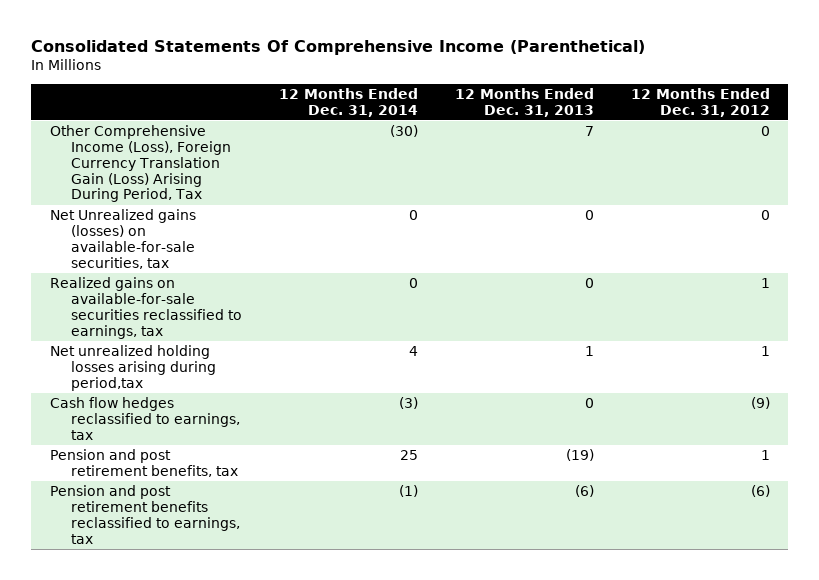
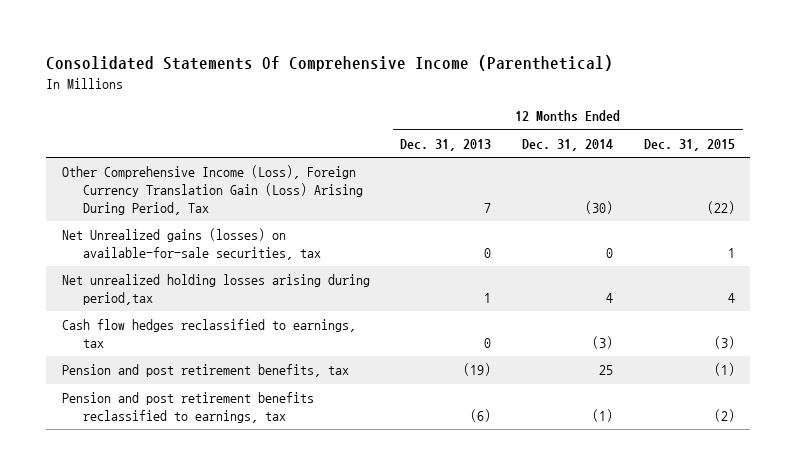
- | 12 Months Ended Dec. 31, 2014 | 12 Months Ended Dec. 31, 2013 | 12 Months Ended Dec. 31, 2012
+ | 12 Months Ended Dec. 31, 2013 | 12 Months Ended Dec. 31, 2014 | 12 Months Ended Dec. 31, 2015
- Realized gains on available-for-sale securities reclassified to earnings, tax | 0 | 0 | 1

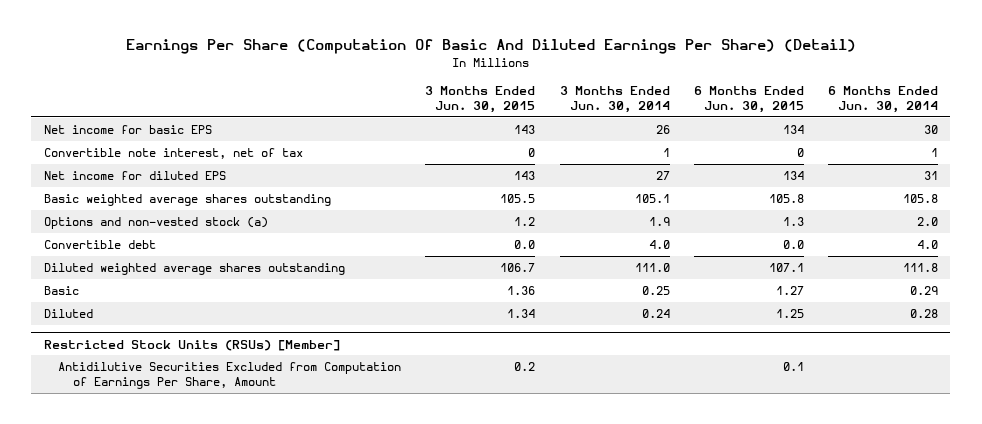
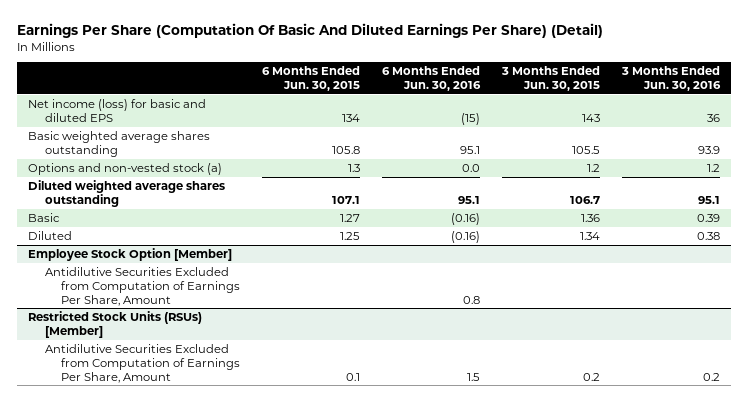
- | 3 Months Ended Jun. 30, 2015 | 3 Months Ended Jun. 30, 2014 | 6 Months Ended Jun. 30, 2015 | 6 Months Ended Jun. 30, 2014
+ | 6 Months Ended Jun. 30, 2015 | 6 Months Ended Jun. 30, 2016 | 3 Months Ended Jun. 30, 2015 | 3 Months Ended Jun. 30, 2016
- Net income for basic EPS | 143 | 26 | 134 | 30
- Convertible note interest, net of tax | 0 | 1 | 0 | 1
- Net income for diluted EPS | 143 | 27 | 134 | 31
+ Net income (loss) for basic and diluted EPS | 134 | (15) | 143 | 36
- Convertible debt | 0.0 | 4.0 | 0.0 | 4.0
+ Employee Stock Option [Member]
+ Antidilutive Securities Excluded from Computation of Earnings Per Share, Amount | | 0.8 | |

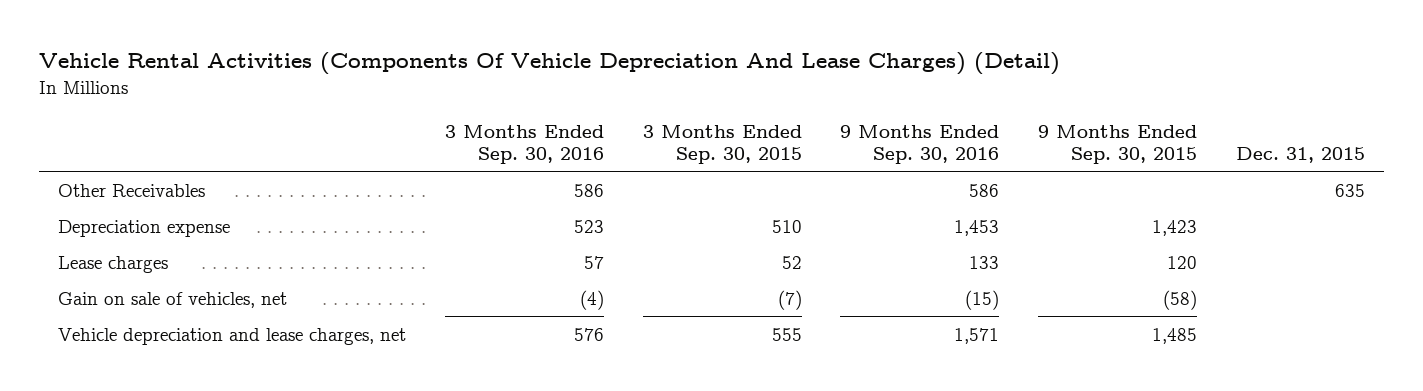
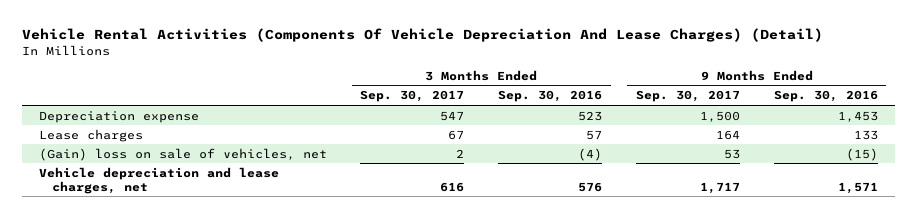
- | 3 Months Ended Sep. 30, 2016 | 3 Months Ended Sep. 30, 2015 | 9 Months Ended Sep. 30, 2016 | 9 Months Ended Sep. 30, 2015 | Dec. 31, 2015
+ | 3 Months Ended Sep. 30, 2017 | 3 Months Ended Sep. 30, 2016 | 9 Months Ended Sep. 30, 2017 | 9 Months Ended Sep. 30, 2016
- Other Receivables | 586 | | 586 | | 635
- Gain on sale of vehicles, net | (4) | (7) | (15) | (58) |
+ (Gain) loss on sale of vehicles, net | 2 | (4) | 53 | (15)

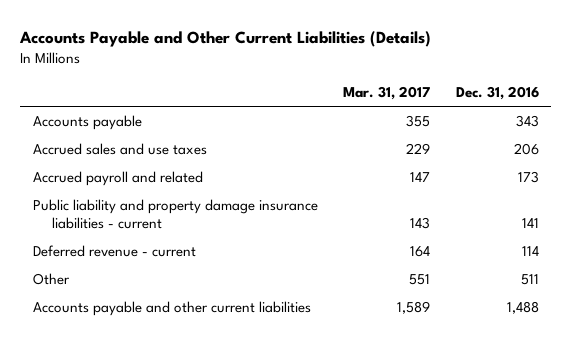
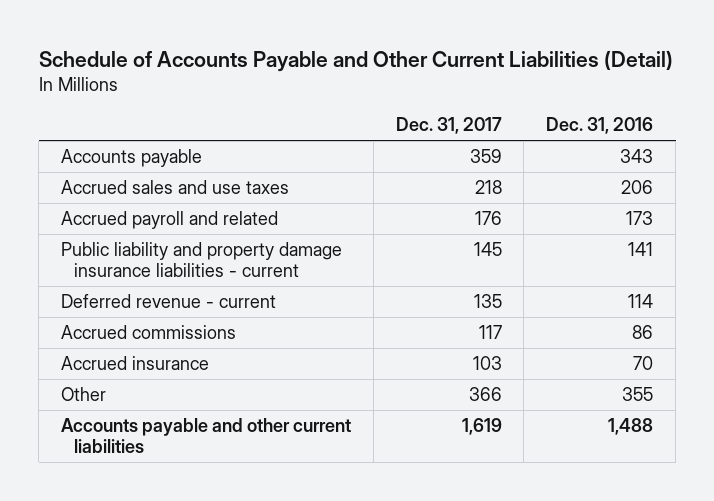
- Accounts Payable and Other Current Liabilities (Details)
+ Schedule of Accounts Payable and Other Current Liabilities (Detail)
- | Mar. 31, 2017 | Dec. 31, 2016
+ | Dec. 31, 2017 | Dec. 31, 2016
- Other | 551 | 511
+ Accrued commissions | 117 | 86
+ Accrued insurance | 103 | 70
+ Other | 366 | 355

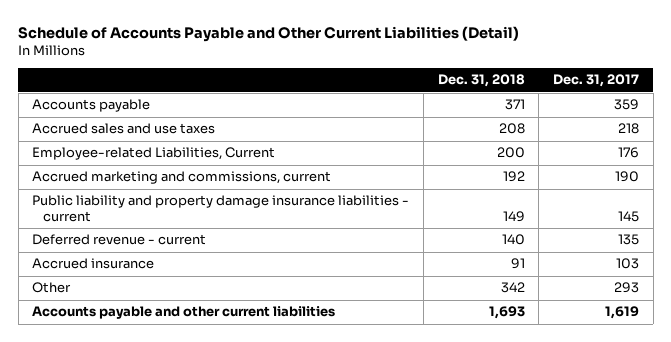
- | Dec. 31, 2017 | Dec. 31, 2016
+ | Dec. 31, 2018 | Dec. 31, 2017
- Accrued payroll and related | 176 | 173
+ Employee-related Liabilities, Current | 200 | 176
+ Accrued marketing and commissions, current | 192 | 190
- Accrued commissions | 117 | 86
- Other | 366 | 355
+ Other | 342 | 293

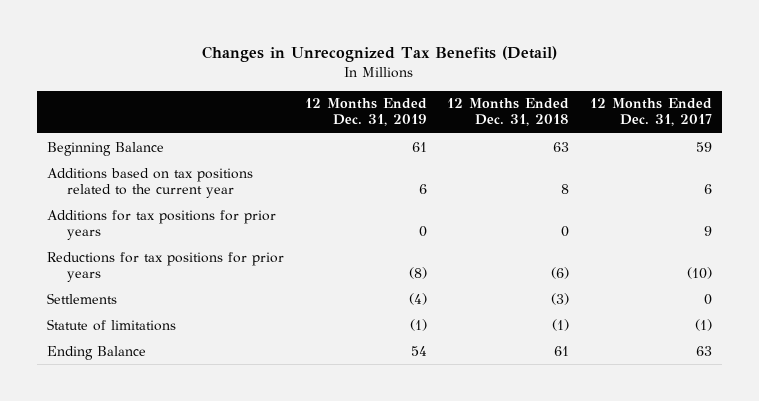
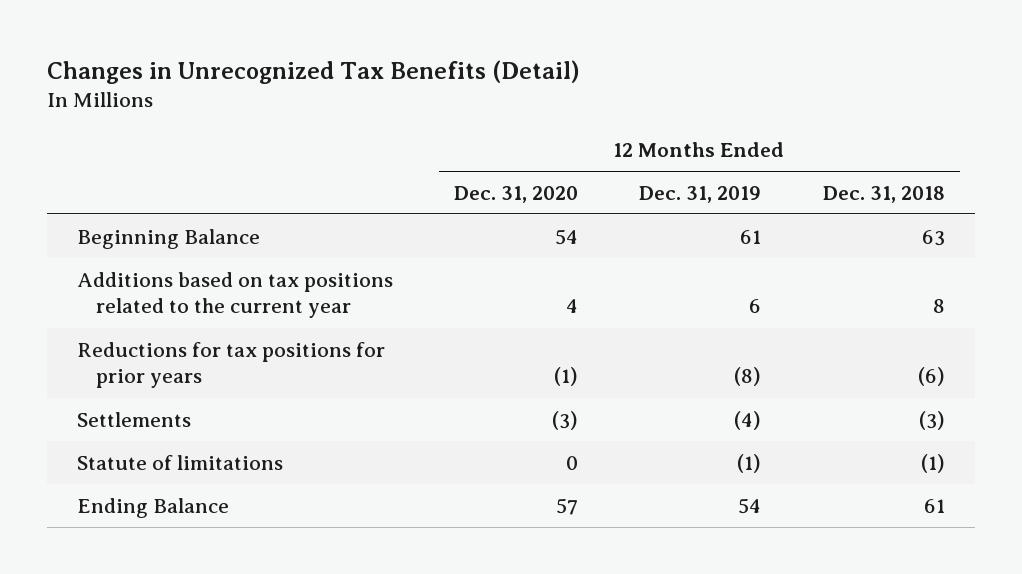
- | 12 Months Ended Dec. 31, 2019 | 12 Months Ended Dec. 31, 2018 | 12 Months Ended Dec. 31, 2017
+ | 12 Months Ended Dec. 31, 2020 | 12 Months Ended Dec. 31, 2019 | 12 Months Ended Dec. 31, 2018
- Additions for tax positions for prior years | 0 | 0 | 9

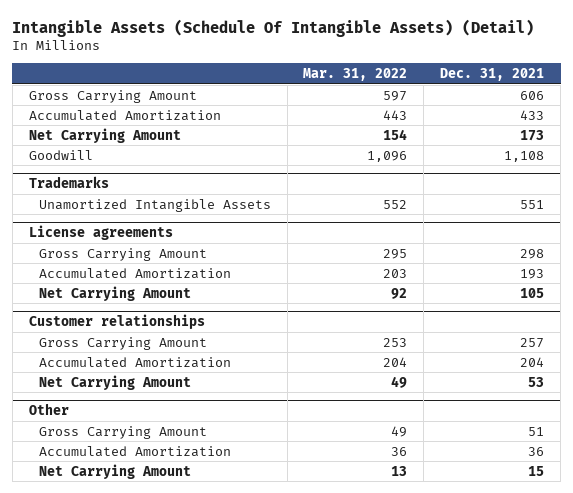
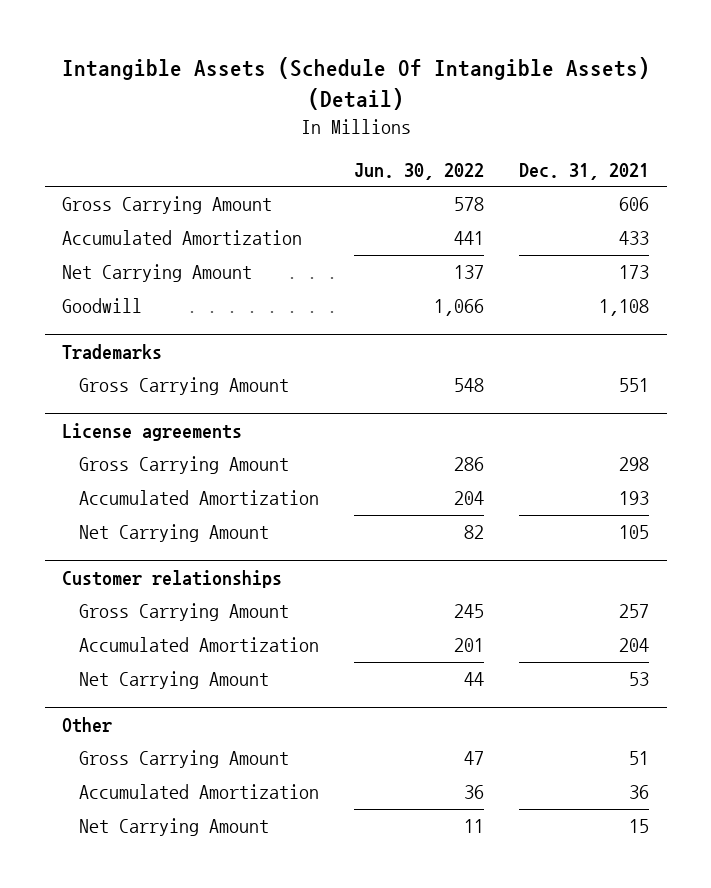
- | Mar. 31, 2022 | Dec. 31, 2021
+ | Jun. 30, 2022 | Dec. 31, 2021
@ Trademarks
- Unamortized Intangible Assets | 552 | 551
+ Gross Carrying Amount | 548 | 551

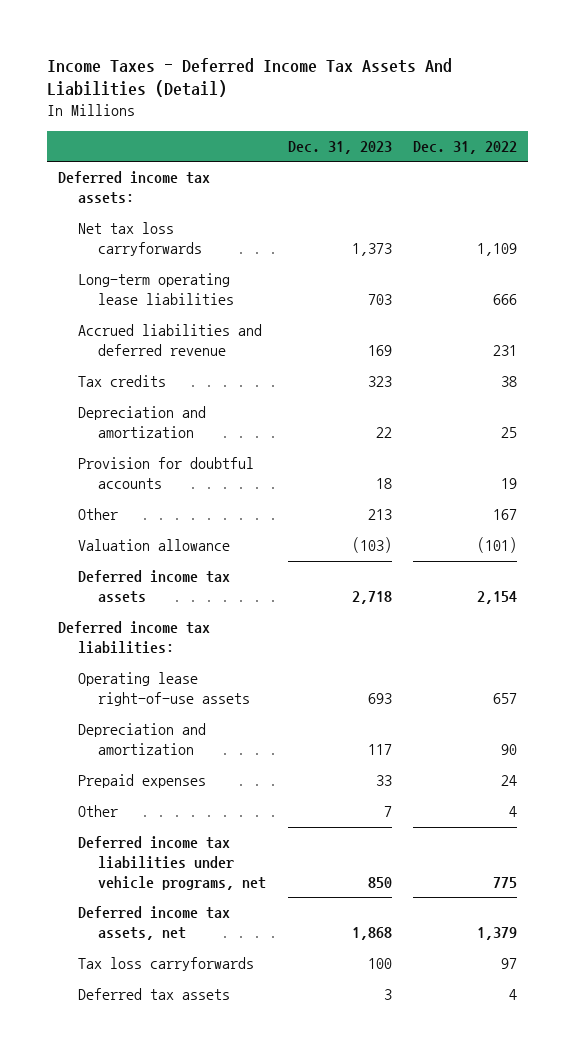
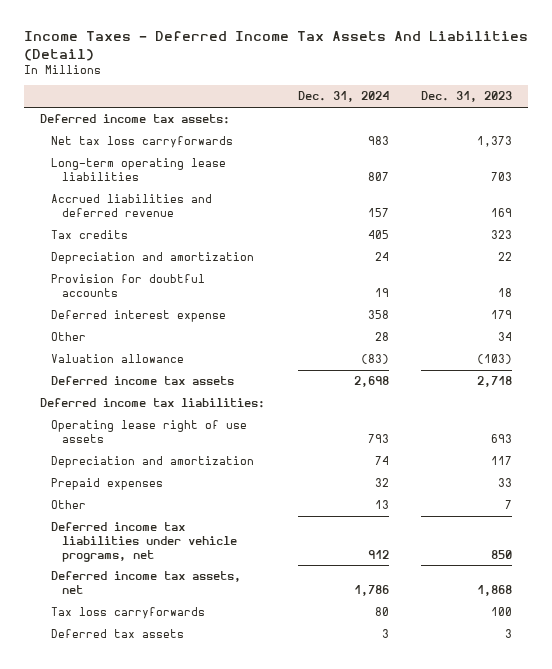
- | Dec. 31, 2023 | Dec. 31, 2022
+ | Dec. 31, 2024 | Dec. 31, 2023
- Other | 213 | 167
+ Deferred interest expense | 358 | 179
+ Other | 28 | 34
- Operating lease right-of-use assets | 693 | 657
+ Operating lease right of use assets | 793 | 693

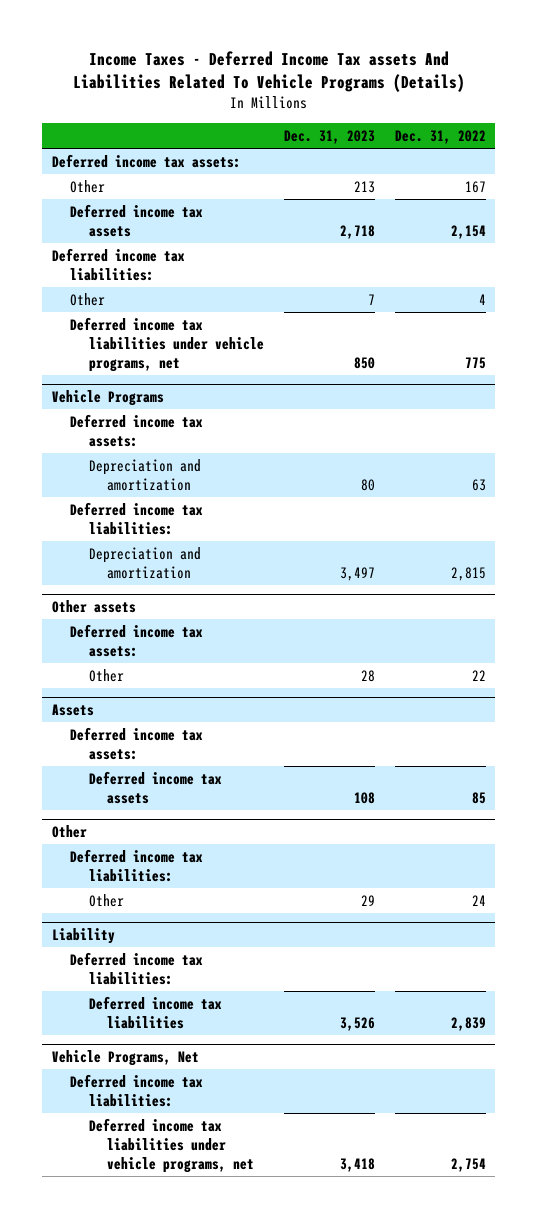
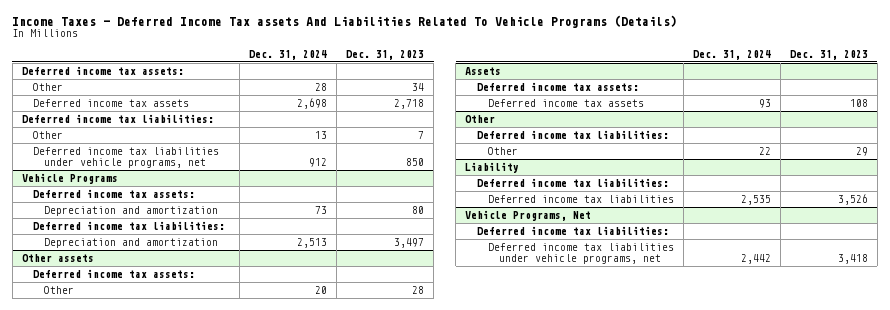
- | Dec. 31, 2023 | Dec. 31, 2022
+ | Dec. 31, 2024 | Dec. 31, 2023
- Other | 213 | 167
+ Other | 28 | 34

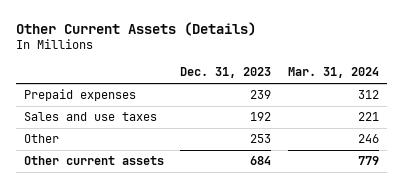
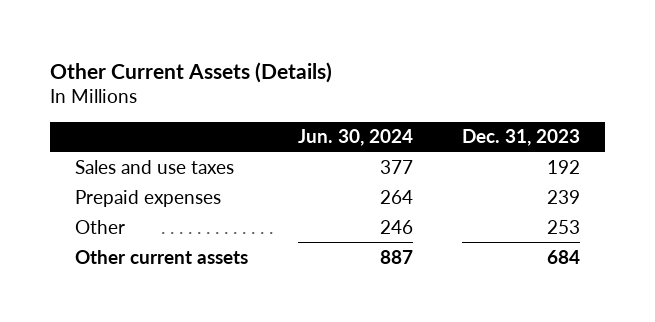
- | Dec. 31, 2023 | Mar. 31, 2024
+ | Jun. 30, 2024 | Dec. 31, 2023
moved down: Prepaid expenses | 264 | 239

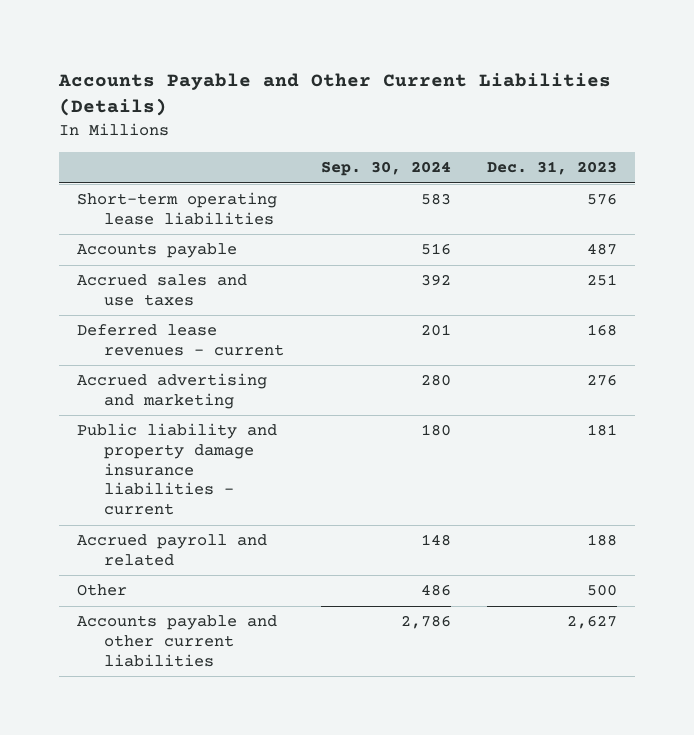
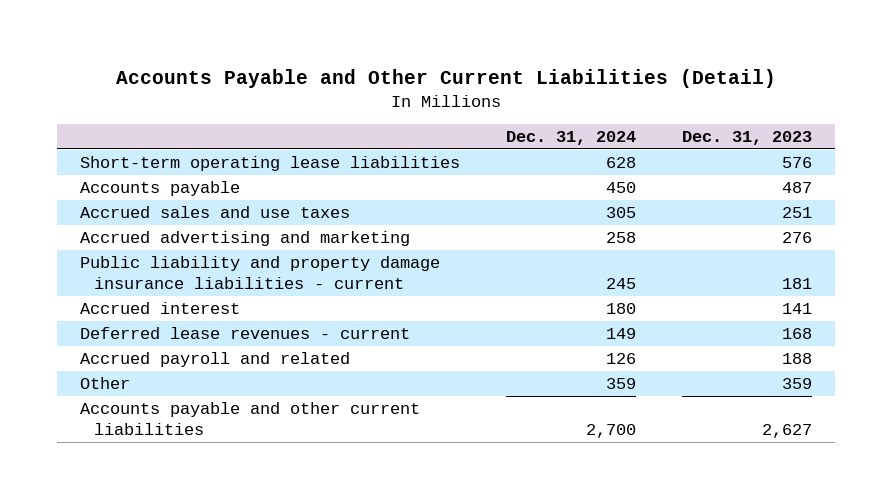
- Accounts Payable and Other Current Liabilities (Details)
+ Accounts Payable and Other Current Liabilities (Detail)
- | Sep. 30, 2024 | Dec. 31, 2023
+ | Dec. 31, 2024 | Dec. 31, 2023
+ Accrued interest | 180 | 141
moved down: Deferred lease revenues - current | 149 | 168
- Other | 486 | 500
+ Other | 359 | 359

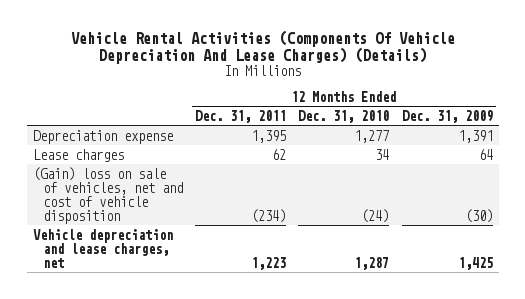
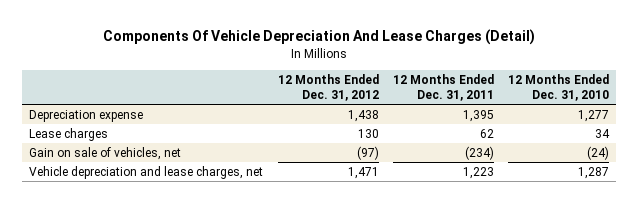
- Vehicle Rental Activities (Components Of Vehicle Depreciation And Lease Charges) (Details)
+ Components Of Vehicle Depreciation And Lease Charges (Detail)
- | 12 Months Ended Dec. 31, 2011 | 12 Months Ended Dec. 31, 2010 | 12 Months Ended Dec. 31, 2009
+ | 12 Months Ended Dec. 31, 2012 | 12 Months Ended Dec. 31, 2011 | 12 Months Ended Dec. 31, 2010
- (Gain) loss on sale of vehicles, net and cost of vehicle disposition | (234) | (24) | (30)
+ Gain on sale of vehicles, net | (97) | (234) | (24)

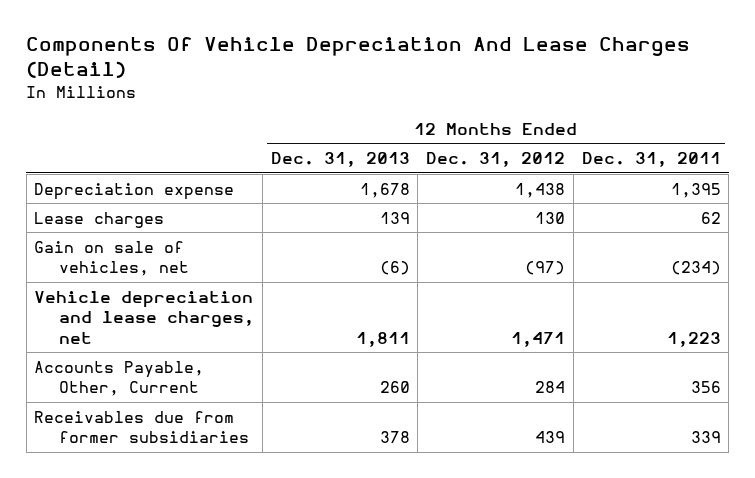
- | 12 Months Ended Dec. 31, 2012 | 12 Months Ended Dec. 31, 2011 | 12 Months Ended Dec. 31, 2010
+ | 12 Months Ended Dec. 31, 2013 | 12 Months Ended Dec. 31, 2012 | 12 Months Ended Dec. 31, 2011
+ Accounts Payable, Other, Current | 260 | 284 | 356
+ Receivables due from former subsidiaries | 378 | 439 | 339

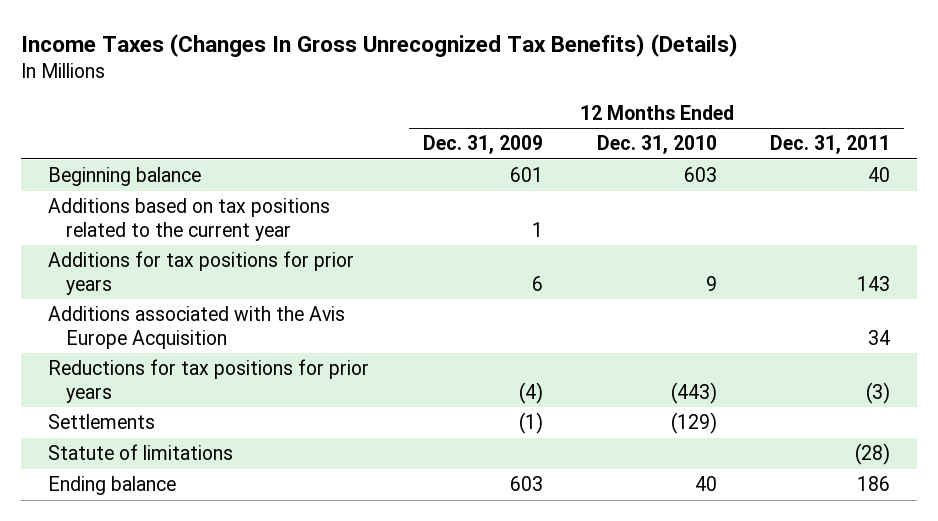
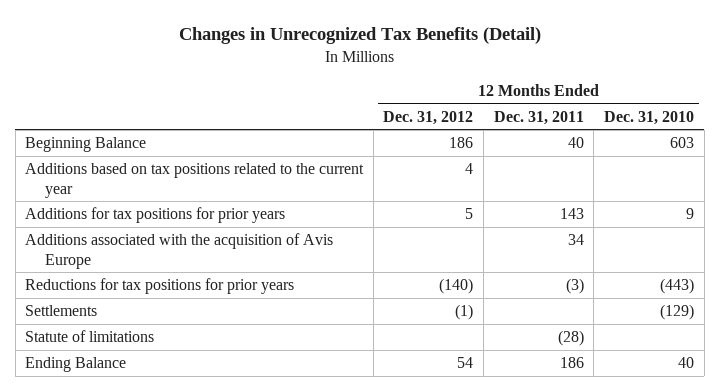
- Income Taxes (Changes In Gross Unrecognized Tax Benefits) (Details)
+ Changes in Unrecognized Tax Benefits (Detail)
- | 12 Months Ended Dec. 31, 2009 | 12 Months Ended Dec. 31, 2010 | 12 Months Ended Dec. 31, 2011
+ | 12 Months Ended Dec. 31, 2012 | 12 Months Ended Dec. 31, 2011 | 12 Months Ended Dec. 31, 2010
- Beginning balance | 601 | 603 | 40
+ Beginning Balance | 186 | 40 | 603
- Additions associated with the Avis Europe Acquisition | | | 34
+ Additions associated with the acquisition of Avis Europe | | 34 |
- Ending balance | 603 | 40 | 186
+ Ending Balance | 54 | 186 | 40

